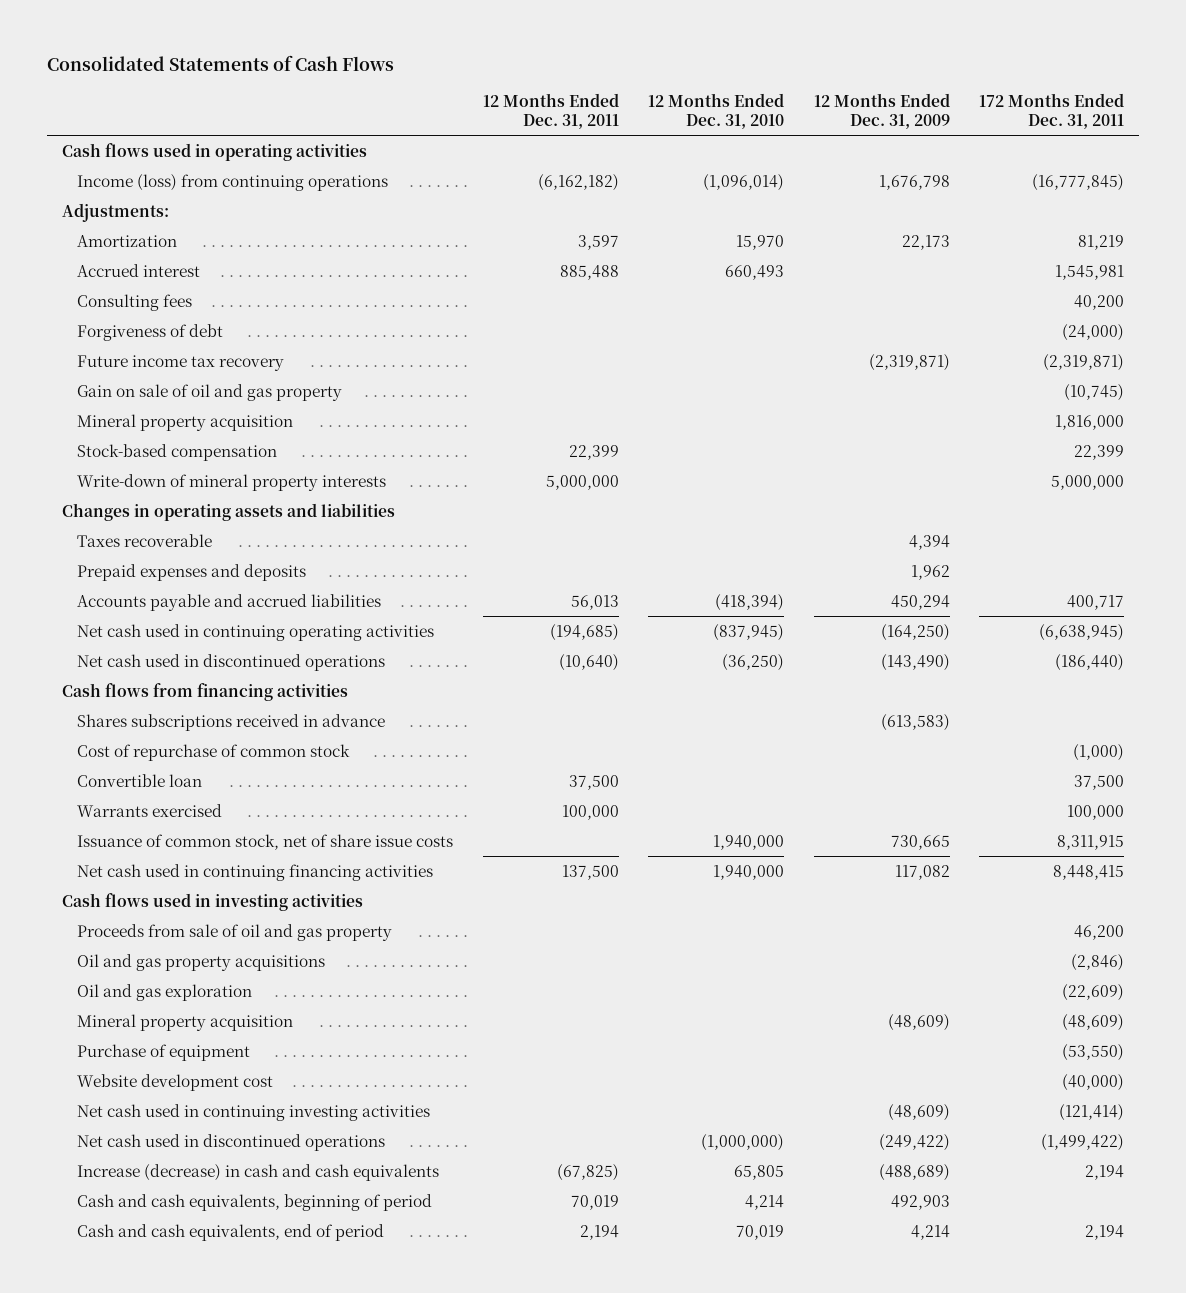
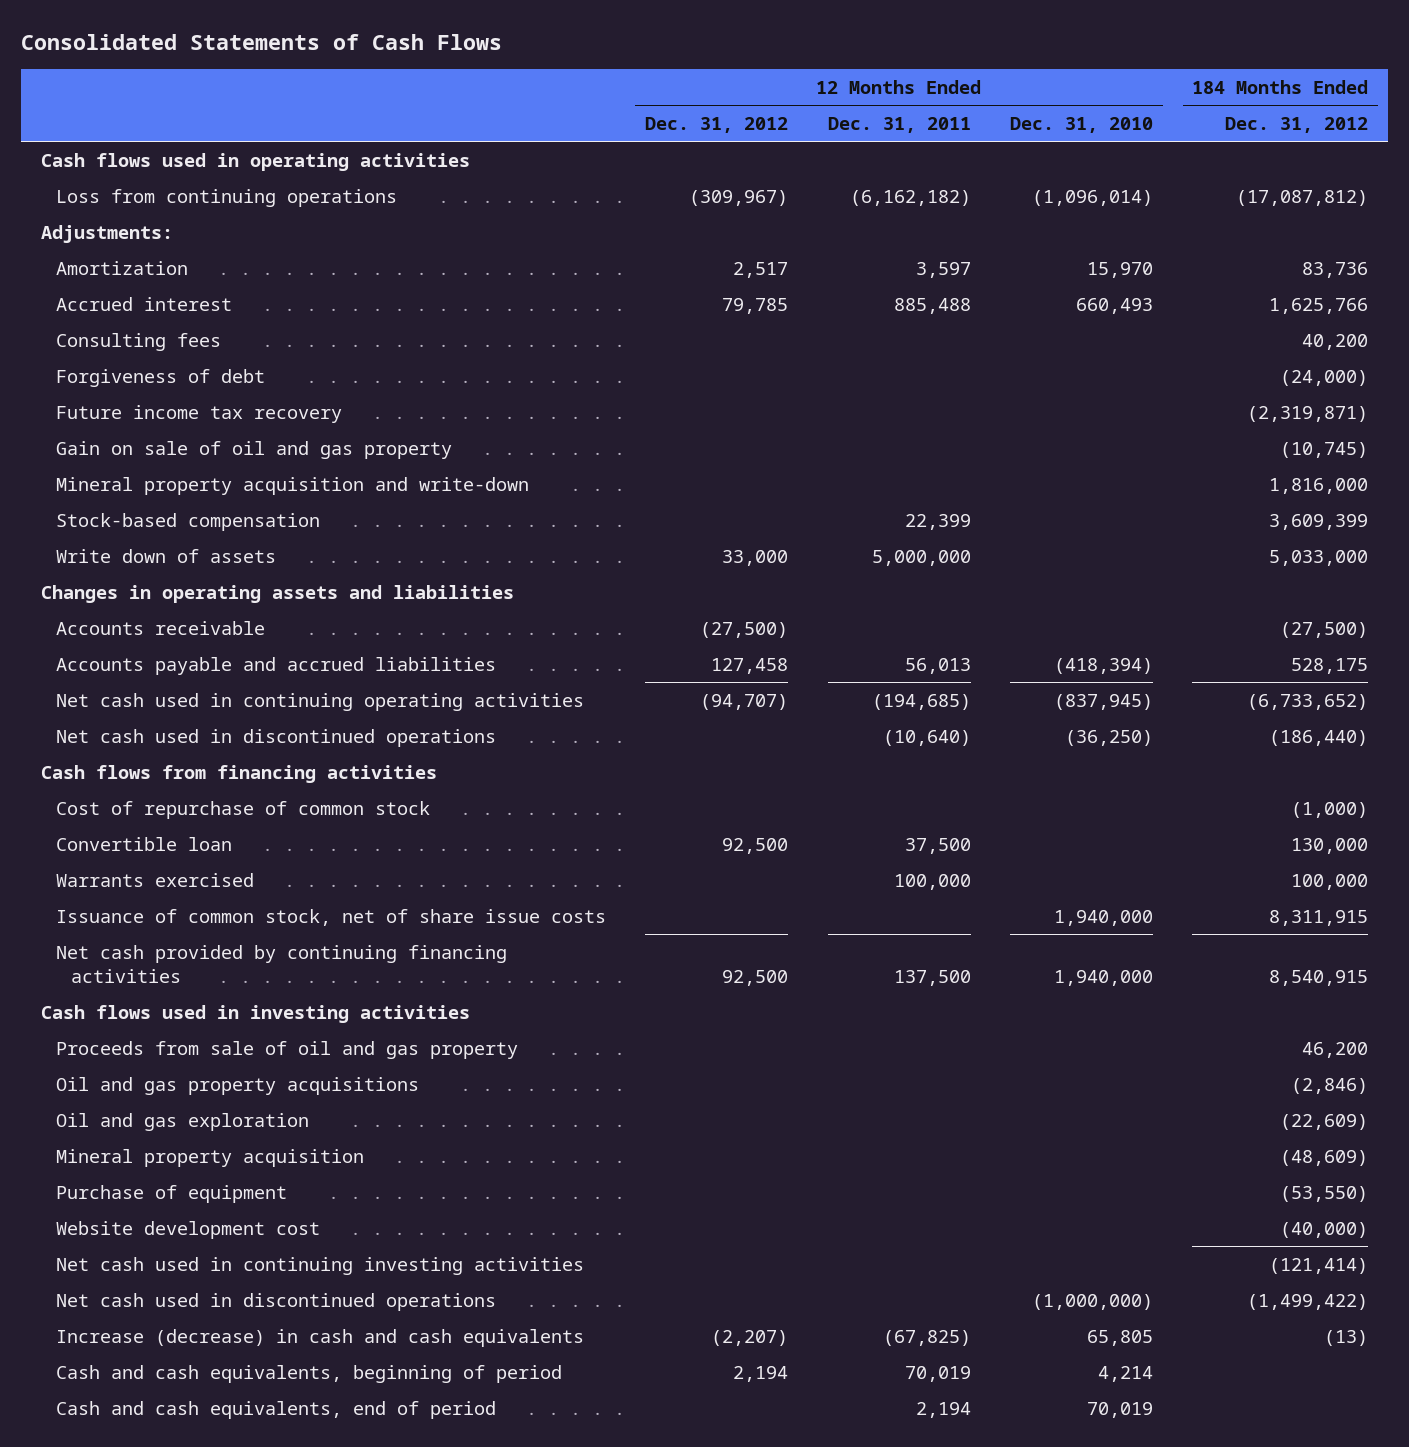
- | 12 Months Ended Dec. 31, 2011 | 12 Months Ended Dec. 31, 2010 | 12 Months Ended Dec. 31, 2009 | 172 Months Ended Dec. 31, 2011
+ | 12 Months Ended Dec. 31, 2012 | 12 Months Ended Dec. 31, 2011 | 12 Months Ended Dec. 31, 2010 | 184 Months Ended Dec. 31, 2012
- Income (loss) from continuing operations | (6,162,182) | (1,096,014) | 1,676,798 | (16,777,845)
+ Loss from continuing operations | (309,967) | (6,162,182) | (1,096,014) | (17,087,812)
- Mineral property acquisition | | | | 1,816,000
+ Mineral property acquisition and write-down | | | | 1,816,000
- Write-down of mineral property interests | 5,000,000 | | | 5,000,000
+ Write down of assets | 33,000 | 5,000,000 | | 5,033,000
- Taxes recoverable | | | 4,394 |
- Prepaid expenses and deposits | | | 1,962 |
+ Accounts receivable | (27,500) | | | (27,500)
- Shares subscriptions received in advance | | | (613,583) |
- Net cash used in continuing financing activities | 137,500 | 1,940,000 | 117,082 | 8,448,415
+ Net cash provided by continuing financing activities | 92,500 | 137,500 | 1,940,000 | 8,540,915

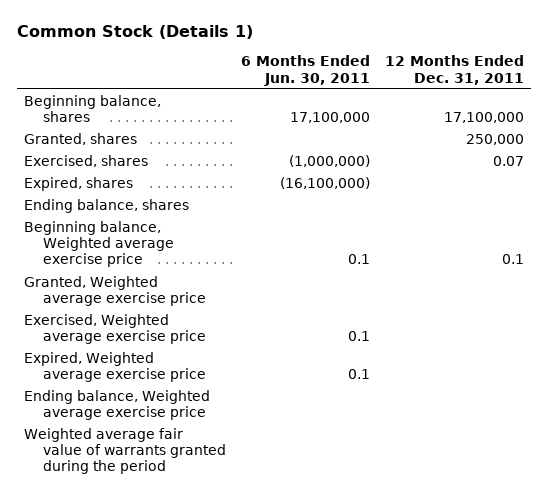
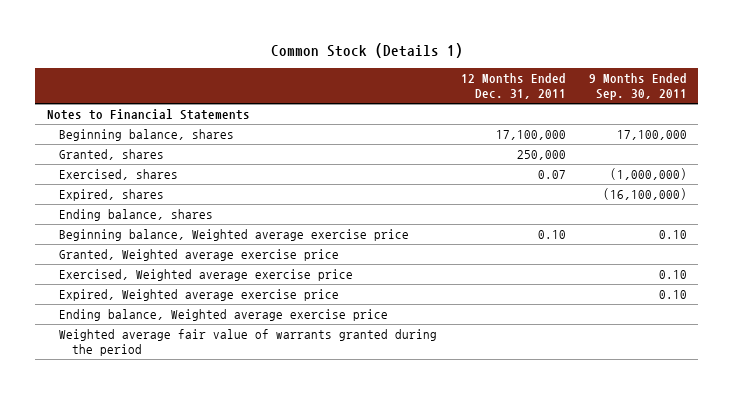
- | 6 Months Ended Jun. 30, 2011 | 12 Months Ended Dec. 31, 2011
+ | 12 Months Ended Dec. 31, 2011 | 9 Months Ended Sep. 30, 2011
+ Notes to Financial Statements
- Beginning balance, Weighted average exercise price | 0.1 | 0.1
+ Beginning balance, Weighted average exercise price | 0.10 | 0.10

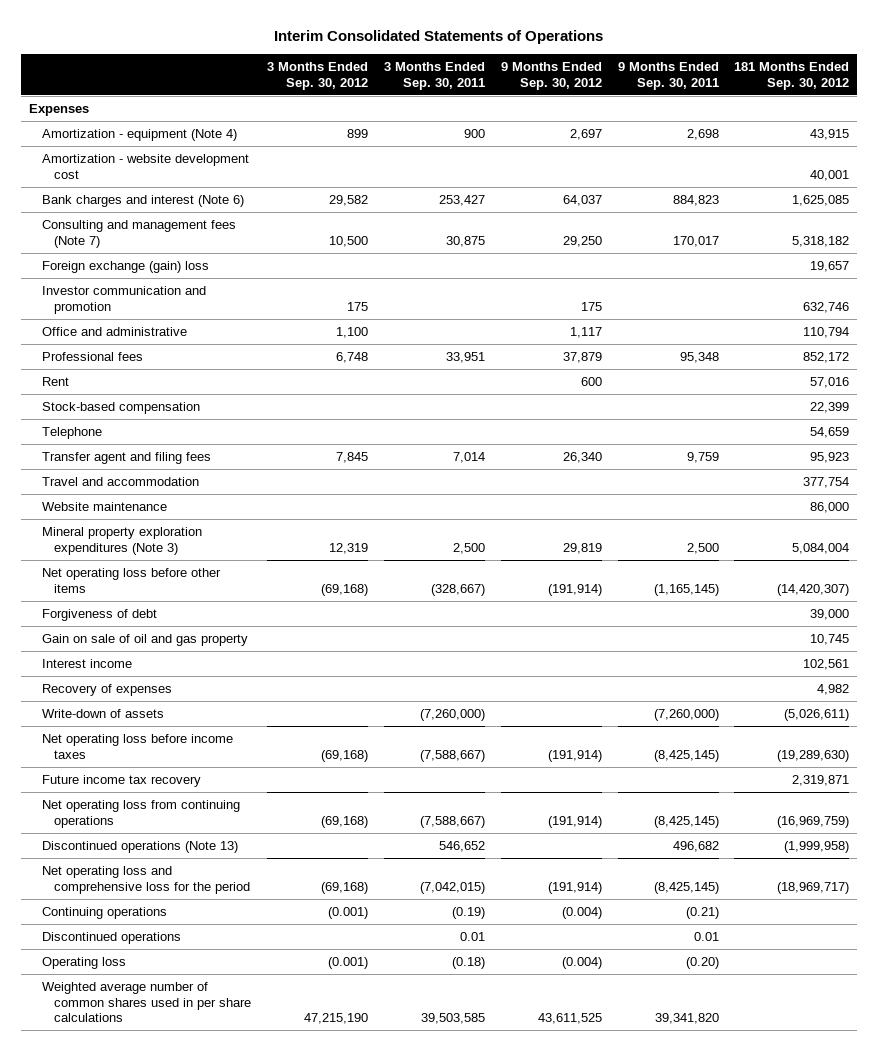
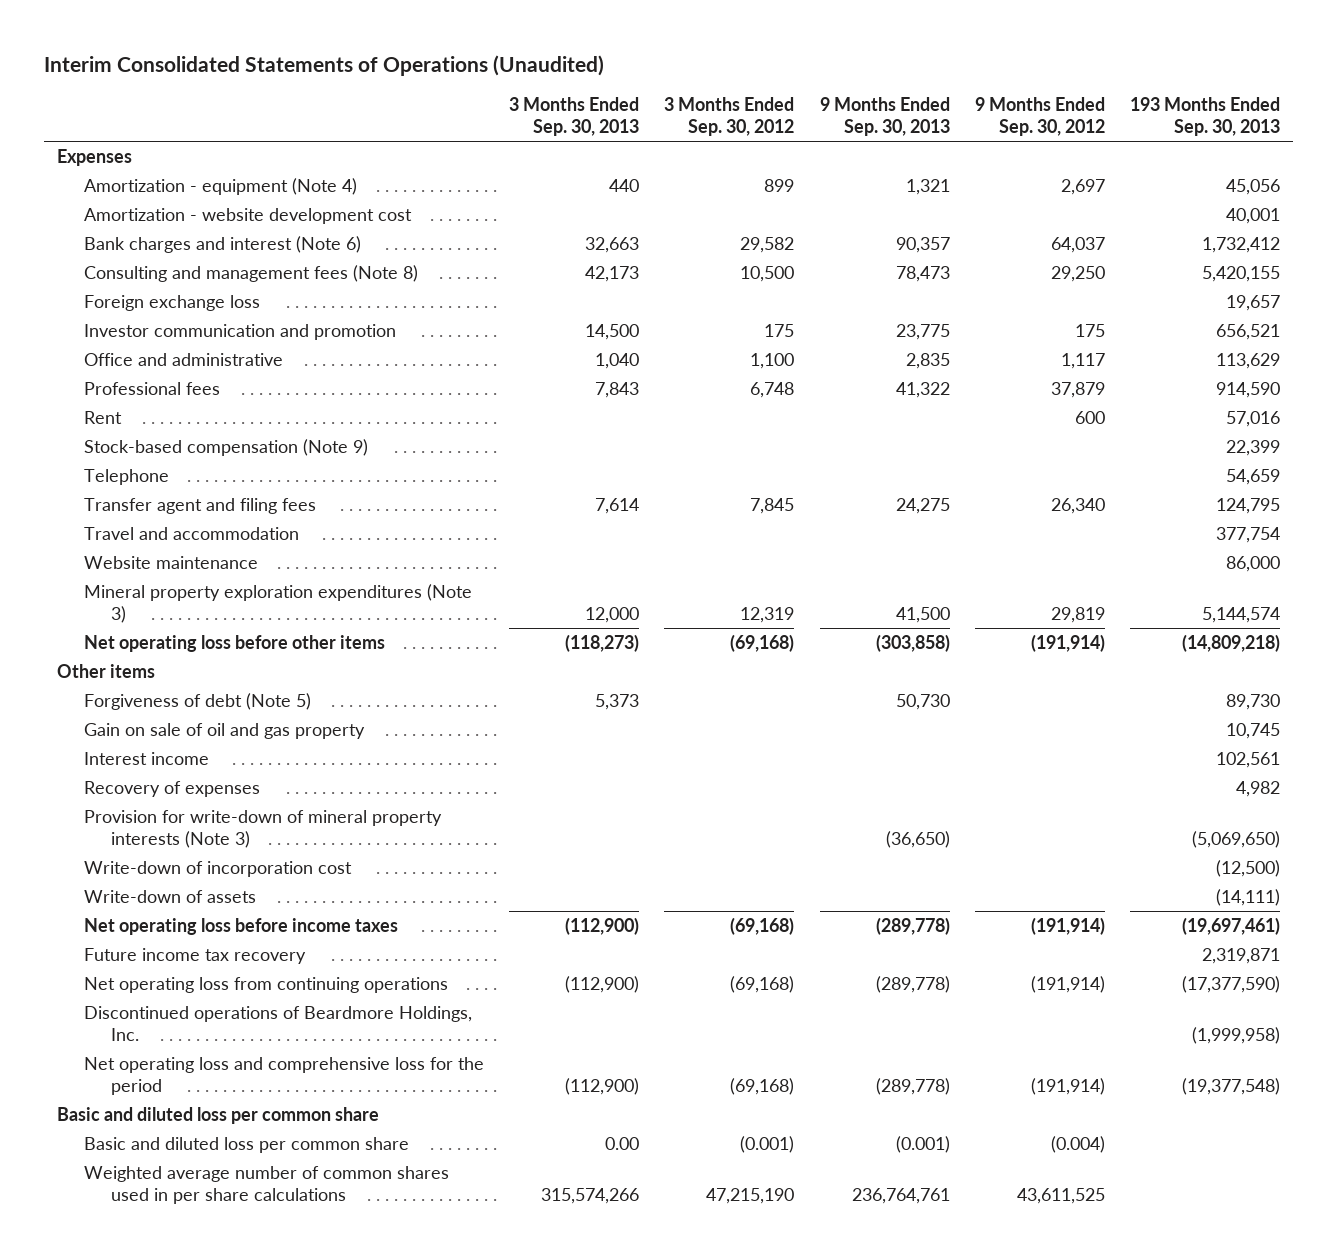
- Interim Consolidated Statements of Operations
+ Interim Consolidated Statements of Operations (Unaudited)
- | 3 Months Ended Sep. 30, 2012 | 3 Months Ended Sep. 30, 2011 | 9 Months Ended Sep. 30, 2012 | 9 Months Ended Sep. 30, 2011 | 181 Months Ended Sep. 30, 2012
+ | 3 Months Ended Sep. 30, 2013 | 3 Months Ended Sep. 30, 2012 | 9 Months Ended Sep. 30, 2013 | 9 Months Ended Sep. 30, 2012 | 193 Months Ended Sep. 30, 2013
- Consulting and management fees (Note 7) | 10,500 | 30,875 | 29,250 | 170,017 | 5,318,182
- Foreign exchange (gain) loss | | | | | 19,657
+ Consulting and management fees (Note 8) | 42,173 | 10,500 | 78,473 | 29,250 | 5,420,155
+ Foreign exchange loss | | | | | 19,657
- Stock-based compensation | | | | | 22,399
+ Stock-based compensation (Note 9) | | | | | 22,399
- Forgiveness of debt | | | | | 39,000
+ Other items
+ Forgiveness of debt (Note 5) | 5,373 | | 50,730 | | 89,730
+ Provision for write-down of mineral property interests (Note 3) | | | (36,650) | | (5,069,650)
+ Write-down of incorporation cost | | | | | (12,500)
- Discontinued operations (Note 13) | | 546,652 | | 496,682 | (1,999,958)
+ Discontinued operations of Beardmore Holdings, Inc. | | | | | (1,999,958)
- Continuing operations | (0.001) | (0.19) | (0.004) | (0.21) |
- Discontinued operations | | 0.01 | | 0.01 |
- Operating loss | (0.001) | (0.18) | (0.004) | (0.20) |
+ Basic and diluted loss per common share
+ Basic and diluted loss per common share | 0.00 | (0.001) | (0.001) | (0.004) |

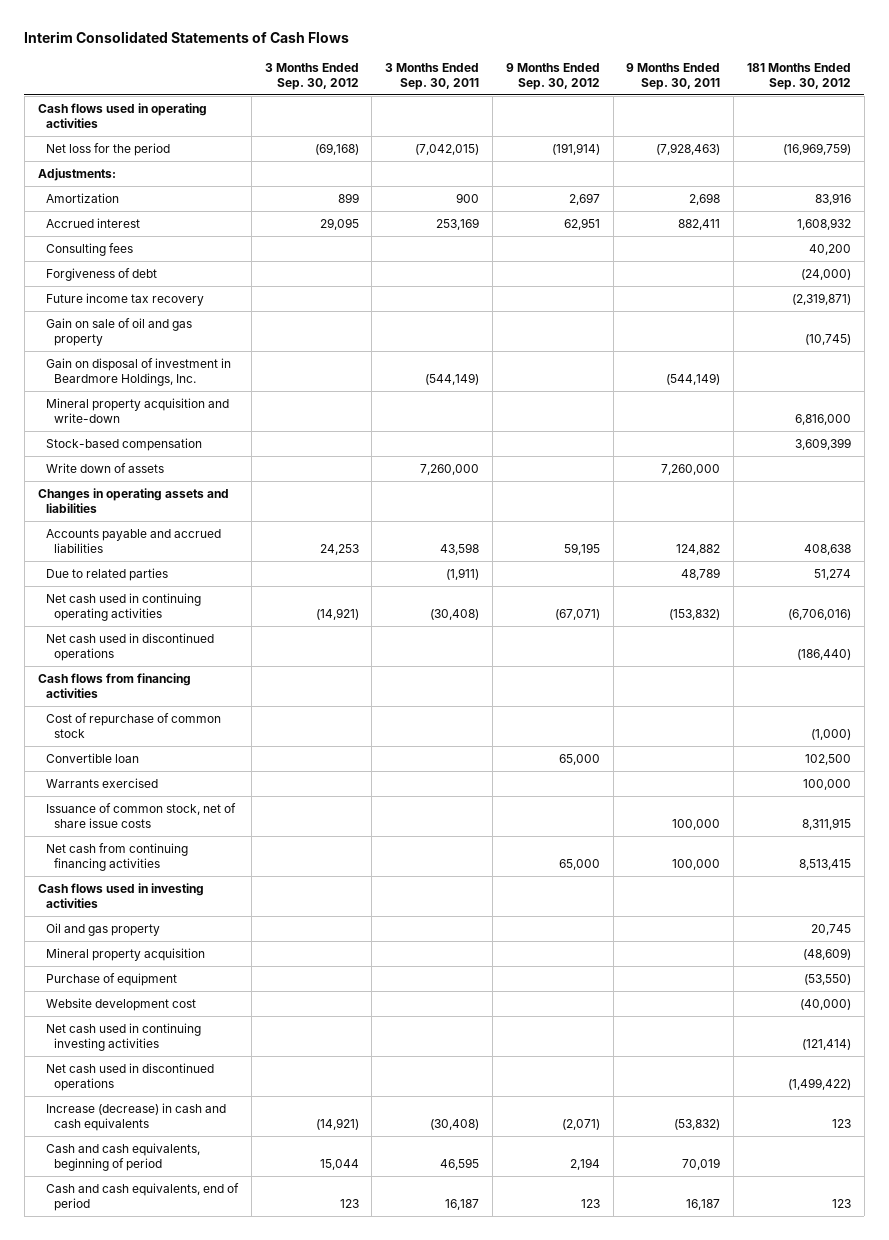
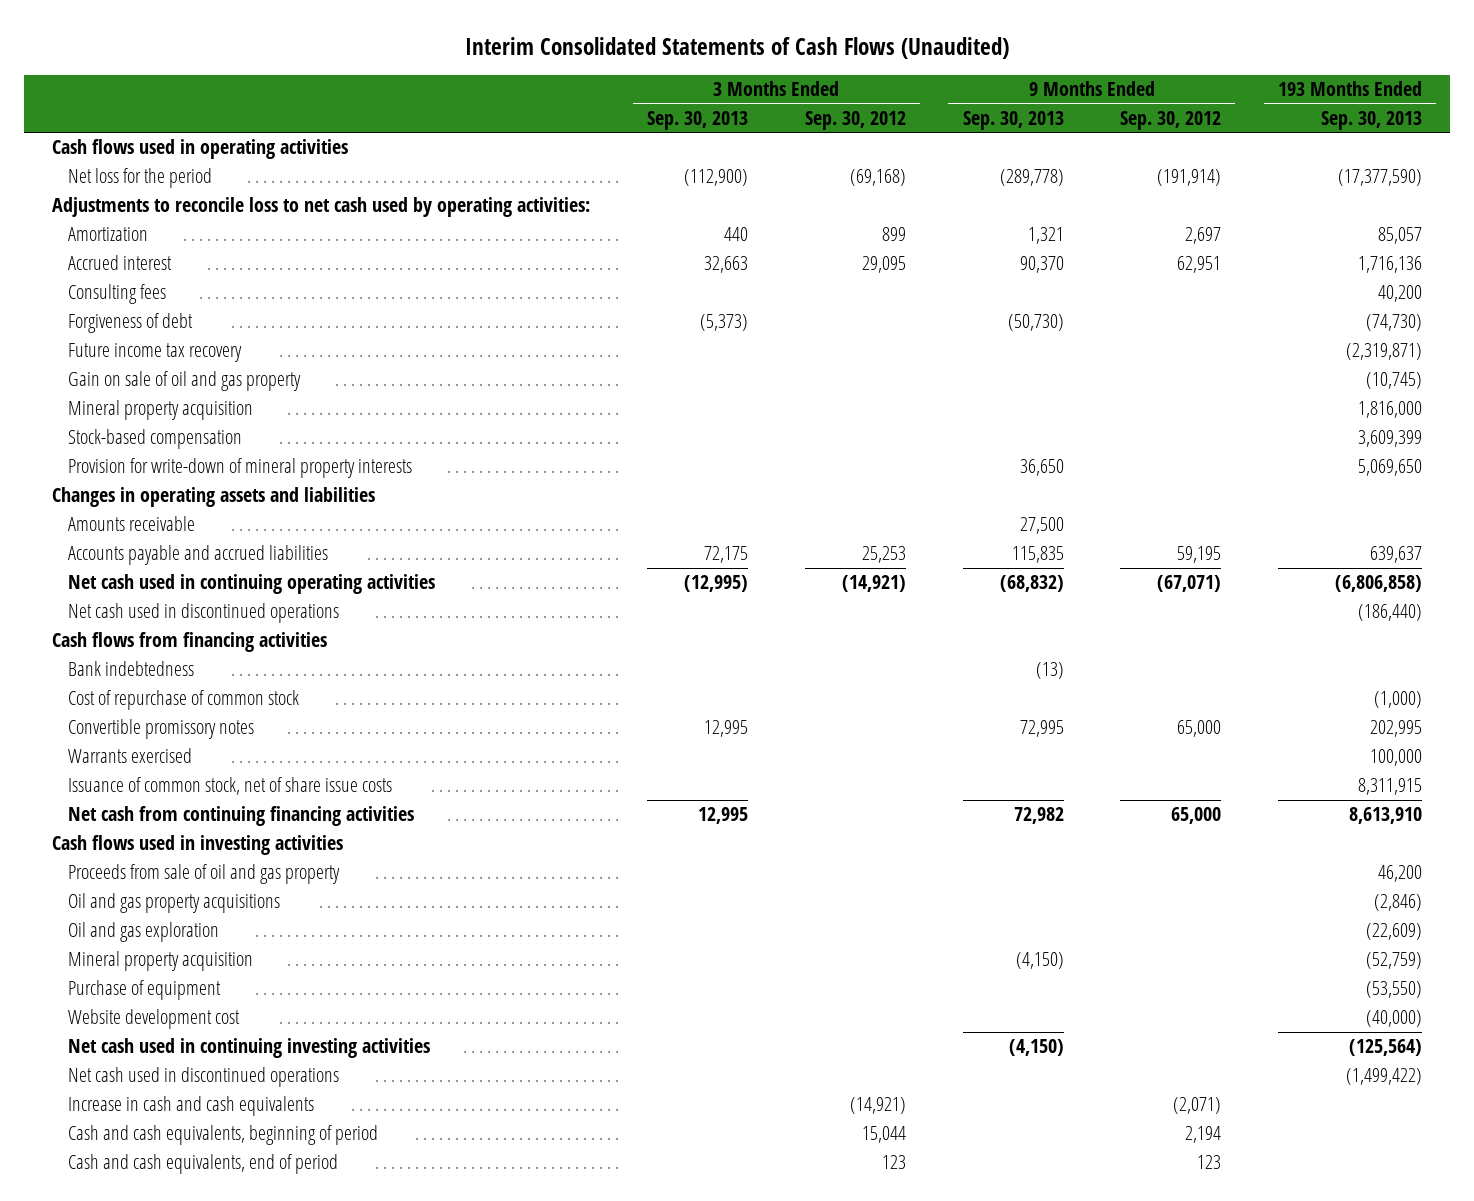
- Interim Consolidated Statements of Cash Flows
+ Interim Consolidated Statements of Cash Flows (Unaudited)
- | 3 Months Ended Sep. 30, 2012 | 3 Months Ended Sep. 30, 2011 | 9 Months Ended Sep. 30, 2012 | 9 Months Ended Sep. 30, 2011 | 181 Months Ended Sep. 30, 2012
+ | 3 Months Ended Sep. 30, 2013 | 3 Months Ended Sep. 30, 2012 | 9 Months Ended Sep. 30, 2013 | 9 Months Ended Sep. 30, 2012 | 193 Months Ended Sep. 30, 2013
- Adjustments:
+ Adjustments to reconcile loss to net cash used by operating activities:
- Gain on disposal of investment in Beardmore Holdings, Inc. | | (544,149) | | (544,149) |
- Mineral property acquisition and write-down | | | | | 6,816,000
+ Mineral property acquisition | | | | | 1,816,000
- Write down of assets | | 7,260,000 | | 7,260,000 |
+ Provision for write-down of mineral property interests | | | 36,650 | | 5,069,650
- Accounts payable and accrued liabilities | 24,253 | 43,598 | 59,195 | 124,882 | 408,638
- Due to related parties | | (1,911) | | 48,789 | 51,274
+ Amounts receivable | | | 27,500 | |
+ Accounts payable and accrued liabilities | 72,175 | 25,253 | 115,835 | 59,195 | 639,637
+ Bank indebtedness | | | (13) | |
- Convertible loan | | | 65,000 | | 102,500
+ Convertible promissory notes | 12,995 | | 72,995 | 65,000 | 202,995
- Oil and gas property | | | | | 20,745
+ Proceeds from sale of oil and gas property | | | | | 46,200
+ Oil and gas property acquisitions | | | | | (2,846)
+ Oil and gas exploration | | | | | (22,609)
- Increase (decrease) in cash and cash equivalents | (14,921) | (30,408) | (2,071) | (53,832) | 123
+ Increase in cash and cash equivalents | | (14,921) | | (2,071) |

